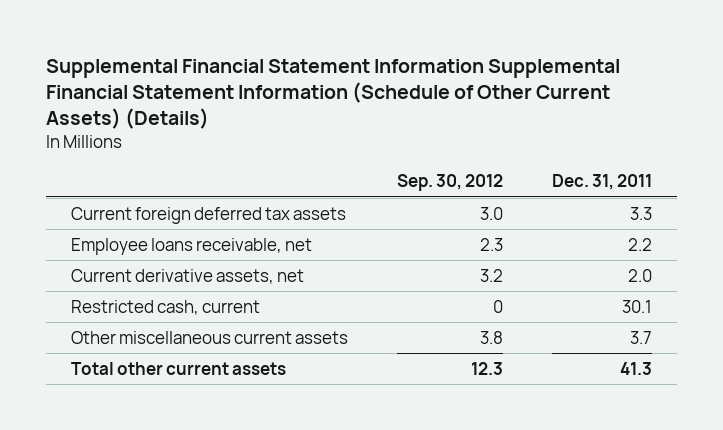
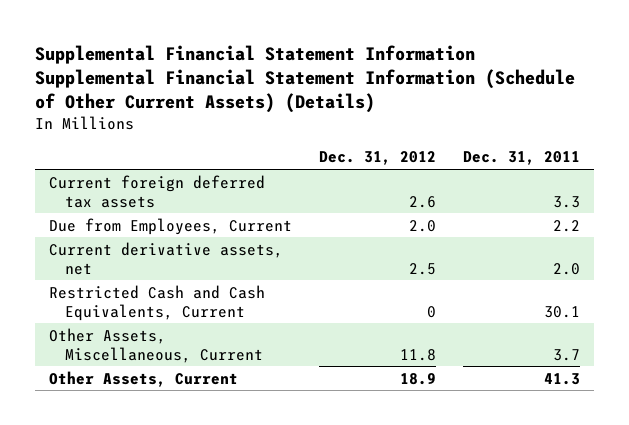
- | Sep. 30, 2012 | Dec. 31, 2011
+ | Dec. 31, 2012 | Dec. 31, 2011
- Employee loans receivable, net | 2.3 | 2.2
+ Due from Employees, Current | 2.0 | 2.2
- Restricted cash, current | 0 | 30.1
- Other miscellaneous current assets | 3.8 | 3.7
- Total other current assets | 12.3 | 41.3
+ Restricted Cash and Cash Equivalents, Current | 0 | 30.1
+ Other Assets, Miscellaneous, Current | 11.8 | 3.7
+ Other Assets, Current | 18.9 | 41.3

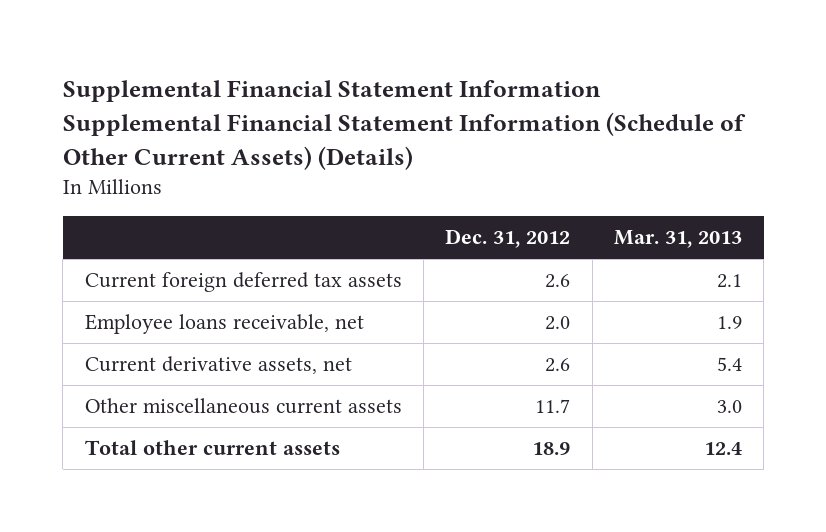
- | Dec. 31, 2012 | Dec. 31, 2011
+ | Dec. 31, 2012 | Mar. 31, 2013
- Due from Employees, Current | 2.0 | 2.2
- Current derivative assets, net | 2.5 | 2.0
- Restricted Cash and Cash Equivalents, Current | 0 | 30.1
- Other Assets, Miscellaneous, Current | 11.8 | 3.7
- Other Assets, Current | 18.9 | 41.3
+ Employee loans receivable, net | 2.0 | 1.9
+ Current derivative assets, net | 2.6 | 5.4
+ Other miscellaneous current assets | 11.7 | 3.0
+ Total other current assets | 18.9 | 12.4

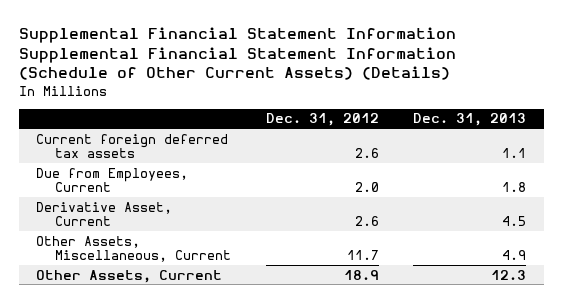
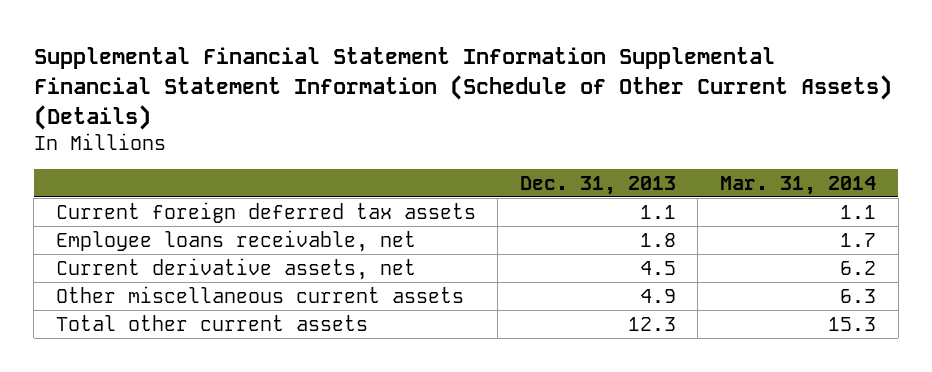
- | Dec. 31, 2012 | Dec. 31, 2013
+ | Dec. 31, 2013 | Mar. 31, 2014
- Due from Employees, Current | 2.0 | 1.8
- Derivative Asset, Current | 2.6 | 4.5
- Other Assets, Miscellaneous, Current | 11.7 | 4.9
- Other Assets, Current | 18.9 | 12.3
+ Employee loans receivable, net | 1.8 | 1.7
+ Current derivative assets, net | 4.5 | 6.2
+ Other miscellaneous current assets | 4.9 | 6.3
+ Total other current assets | 12.3 | 15.3

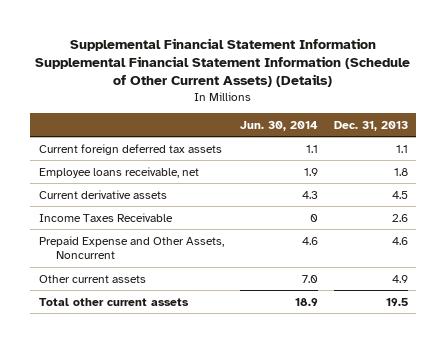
- | Dec. 31, 2013 | Mar. 31, 2014
+ | Jun. 30, 2014 | Dec. 31, 2013
- Current derivative assets, net | 4.5 | 6.2
- Other miscellaneous current assets | 4.9 | 6.3
- Total other current assets | 12.3 | 15.3
+ Current derivative assets | 4.3 | 4.5
+ Income Taxes Receivable | 0 | 2.6
+ Prepaid Expense and Other Assets, Noncurrent | 4.6 | 4.6
+ Other current assets | 7.0 | 4.9
+ Total other current assets | 18.9 | 19.5

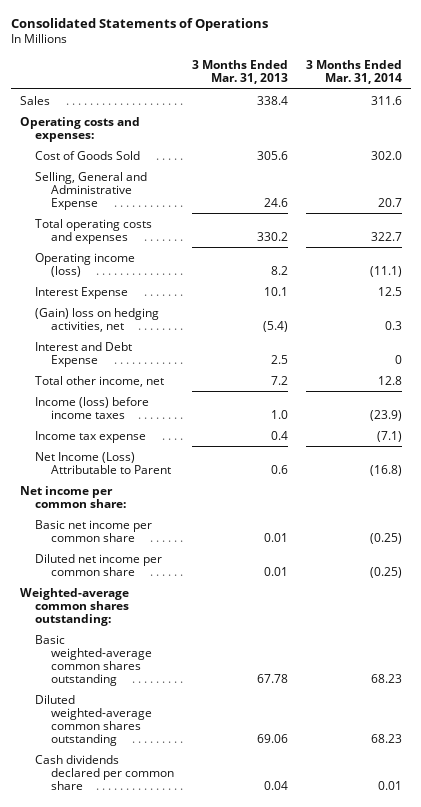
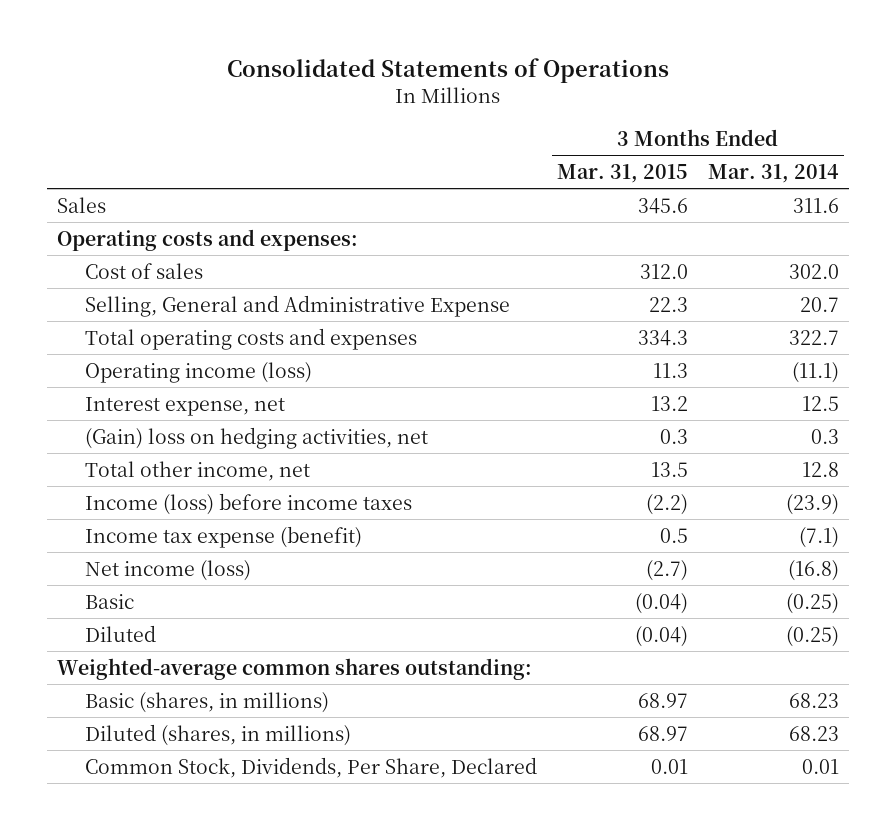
- | 3 Months Ended Mar. 31, 2013 | 3 Months Ended Mar. 31, 2014
+ | 3 Months Ended Mar. 31, 2015 | 3 Months Ended Mar. 31, 2014
- Cost of Goods Sold | 305.6 | 302.0
+ Cost of sales | 312.0 | 302.0
- Interest Expense | 10.1 | 12.5
+ Interest expense, net | 13.2 | 12.5
- Interest and Debt Expense | 2.5 | 0
- Income tax expense | 0.4 | (7.1)
- Net Income (Loss) Attributable to Parent | 0.6 | (16.8)
- Net income per common share:
- Basic net income per common share | 0.01 | (0.25)
- Diluted net income per common share | 0.01 | (0.25)
+ Income tax expense (benefit) | 0.5 | (7.1)
+ Net income (loss) | (2.7) | (16.8)
+ Basic | (0.04) | (0.25)
+ Diluted | (0.04) | (0.25)
- Basic weighted-average common shares outstanding | 67.78 | 68.23
- Diluted weighted-average common shares outstanding | 69.06 | 68.23
- Cash dividends declared per common share | 0.04 | 0.01
+ Basic (shares, in millions) | 68.97 | 68.23
+ Diluted (shares, in millions) | 68.97 | 68.23
+ Common Stock, Dividends, Per Share, Declared | 0.01 | 0.01

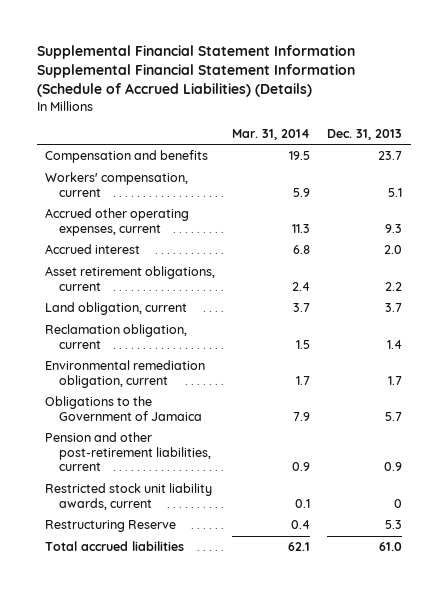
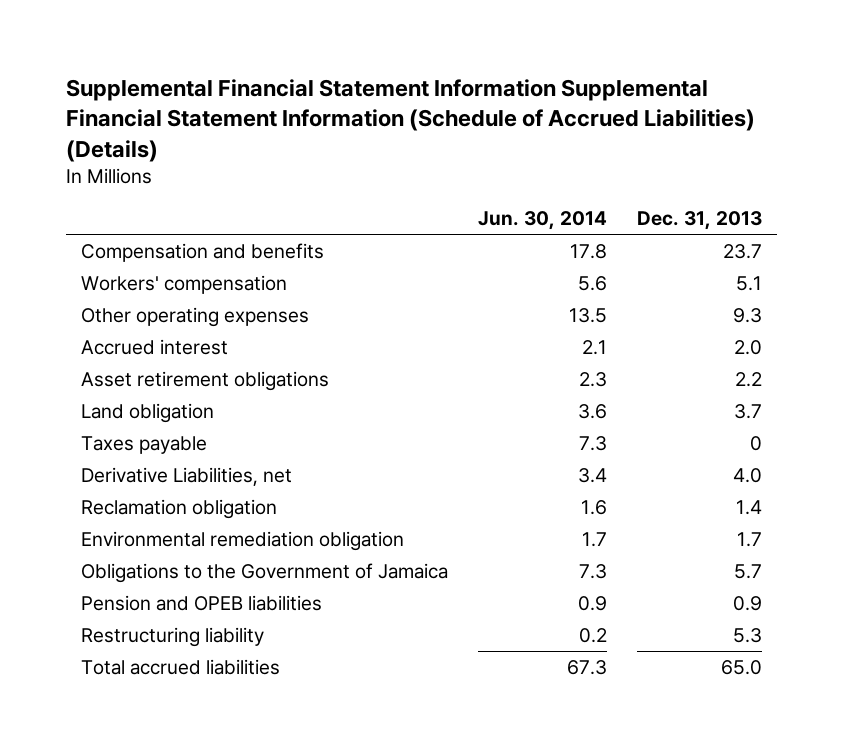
- | Mar. 31, 2014 | Dec. 31, 2013
+ | Jun. 30, 2014 | Dec. 31, 2013
- Workers' compensation, current | 5.9 | 5.1
- Accrued other operating expenses, current | 11.3 | 9.3
+ Workers' compensation | 5.6 | 5.1
+ Other operating expenses | 13.5 | 9.3
- Asset retirement obligations, current | 2.4 | 2.2
- Land obligation, current | 3.7 | 3.7
- Reclamation obligation, current | 1.5 | 1.4
- Environmental remediation obligation, current | 1.7 | 1.7
+ Asset retirement obligations | 2.3 | 2.2
+ Land obligation | 3.6 | 3.7
+ Taxes payable | 7.3 | 0
+ Derivative Liabilities, net | 3.4 | 4.0
+ Reclamation obligation | 1.6 | 1.4
+ Environmental remediation obligation | 1.7 | 1.7
- Pension and other post-retirement liabilities, current | 0.9 | 0.9
- Restricted stock unit liability awards, current | 0.1 | 0
- Restructuring Reserve | 0.4 | 5.3
- Total accrued liabilities | 62.1 | 61.0
+ Pension and OPEB liabilities | 0.9 | 0.9
+ Restructuring liability | 0.2 | 5.3
+ Total accrued liabilities | 67.3 | 65.0

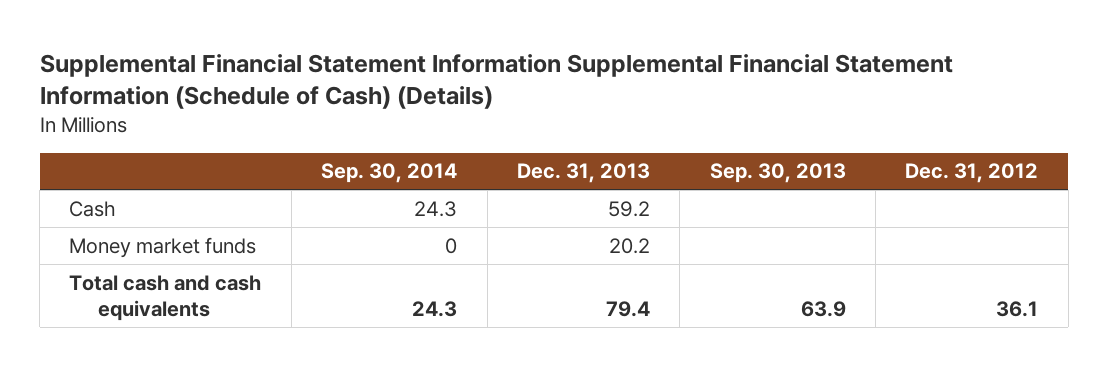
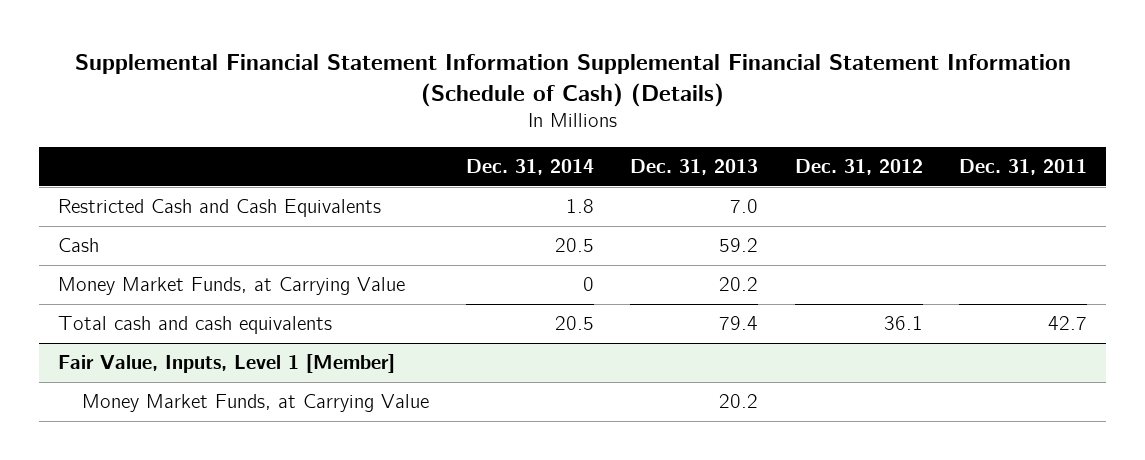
- | Sep. 30, 2014 | Dec. 31, 2013 | Sep. 30, 2013 | Dec. 31, 2012
+ | Dec. 31, 2014 | Dec. 31, 2013 | Dec. 31, 2012 | Dec. 31, 2011
+ Restricted Cash and Cash Equivalents | 1.8 | 7.0 | |
- Money market funds | 0 | 20.2 | |
+ Money Market Funds, at Carrying Value | 0 | 20.2 | |
+ Fair Value, Inputs, Level 1 [Member]
+ Money Market Funds, at Carrying Value | | 20.2 | |

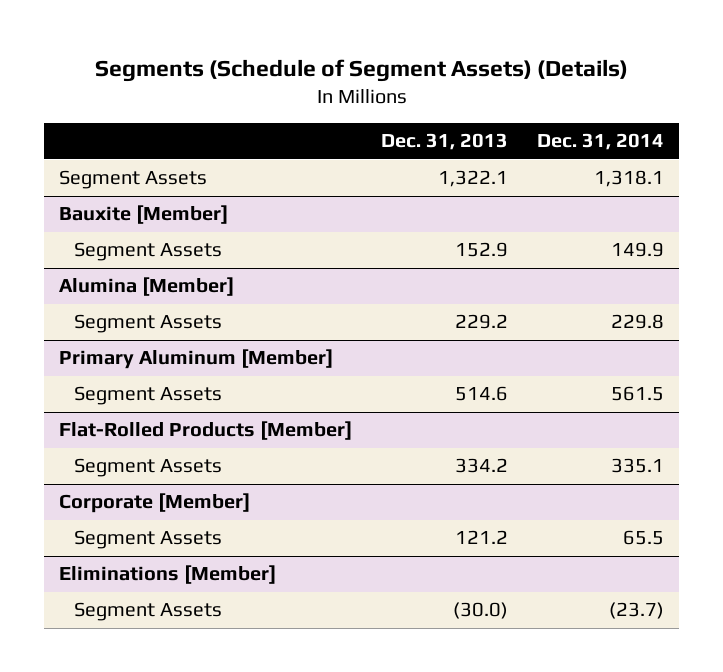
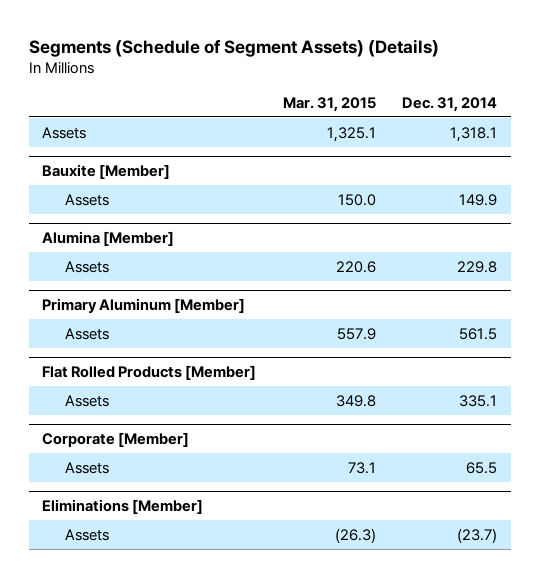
- | Dec. 31, 2013 | Dec. 31, 2014
+ | Mar. 31, 2015 | Dec. 31, 2014
- Segment Assets | 1,322.1 | 1,318.1
+ Assets | 1,325.1 | 1,318.1
@ Bauxite [Member]
- Segment Assets | 152.9 | 149.9
+ Assets | 150.0 | 149.9
@ Alumina [Member]
- Segment Assets | 229.2 | 229.8
+ Assets | 220.6 | 229.8
@ Primary Aluminum [Member]
- Segment Assets | 514.6 | 561.5
- Flat-Rolled Products [Member]
- Segment Assets | 334.2 | 335.1
@ Primary Aluminum [Member]
+ Assets | 557.9 | 561.5
+ Flat Rolled Products [Member]
+ Assets | 349.8 | 335.1
@ Corporate [Member]
- Segment Assets | 121.2 | 65.5
+ Assets | 73.1 | 65.5
@ Eliminations [Member]
- Segment Assets | (30.0) | (23.7)
+ Assets | (26.3) | (23.7)

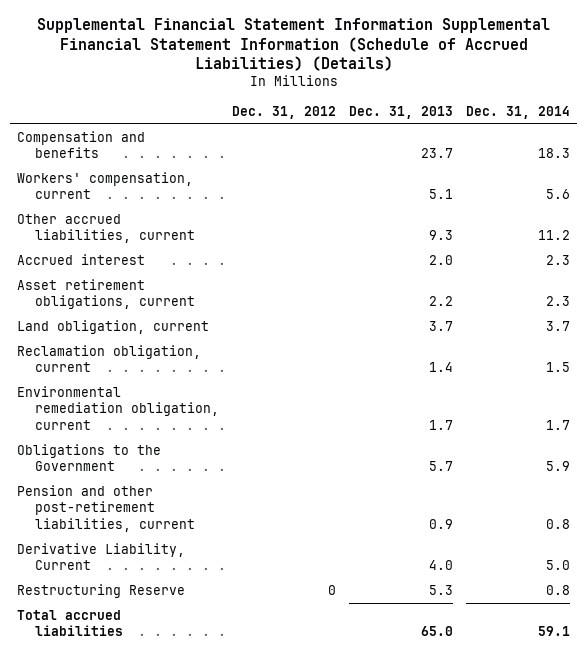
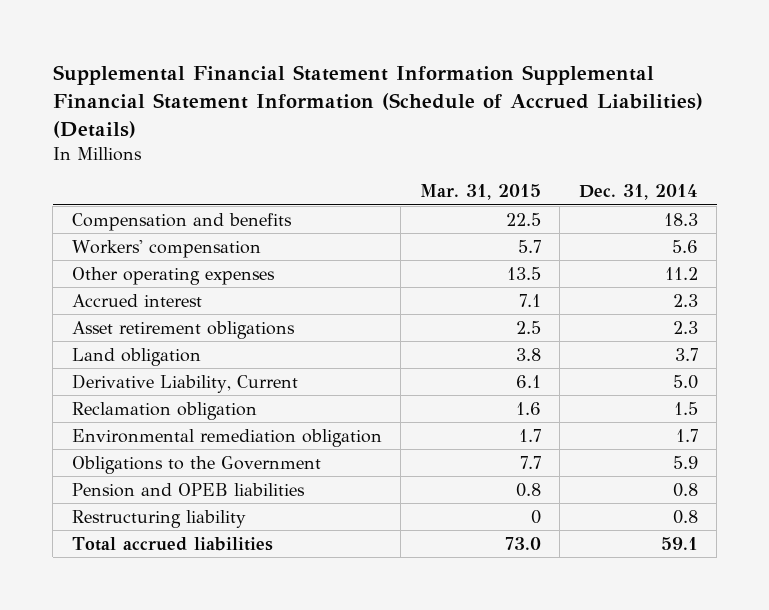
- | Dec. 31, 2012 | Dec. 31, 2013 | Dec. 31, 2014
+ | Mar. 31, 2015 | Dec. 31, 2014
- Workers' compensation, current | | 5.1 | 5.6
- Other accrued liabilities, current | | 9.3 | 11.2
+ Workers' compensation | 5.7 | 5.6
+ Other operating expenses | 13.5 | 11.2
- Asset retirement obligations, current | | 2.2 | 2.3
- Land obligation, current | | 3.7 | 3.7
- Reclamation obligation, current | | 1.4 | 1.5
- Environmental remediation obligation, current | | 1.7 | 1.7
- Pension and other post-retirement liabilities, current | | 0.9 | 0.8
+ Asset retirement obligations | 2.5 | 2.3
+ Land obligation | 3.8 | 3.7
- Restructuring Reserve | 0 | 5.3 | 0.8
+ Reclamation obligation | 1.6 | 1.5
+ Environmental remediation obligation | 1.7 | 1.7
moved down: Obligations to the Government | 7.7 | 5.9
+ Pension and OPEB liabilities | 0.8 | 0.8
+ Restructuring liability | 0 | 0.8

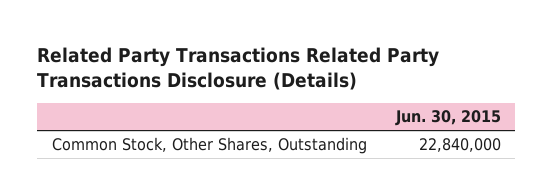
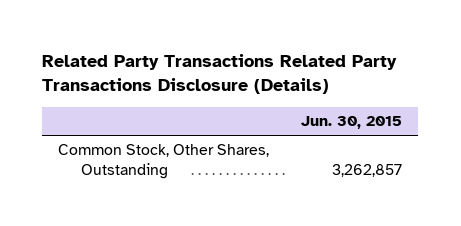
- Common Stock, Other Shares, Outstanding | 22,840,000
+ Common Stock, Other Shares, Outstanding | 3,262,857

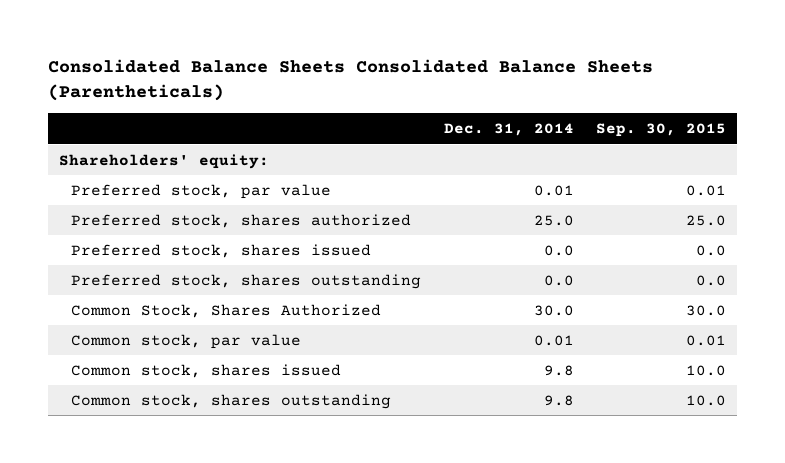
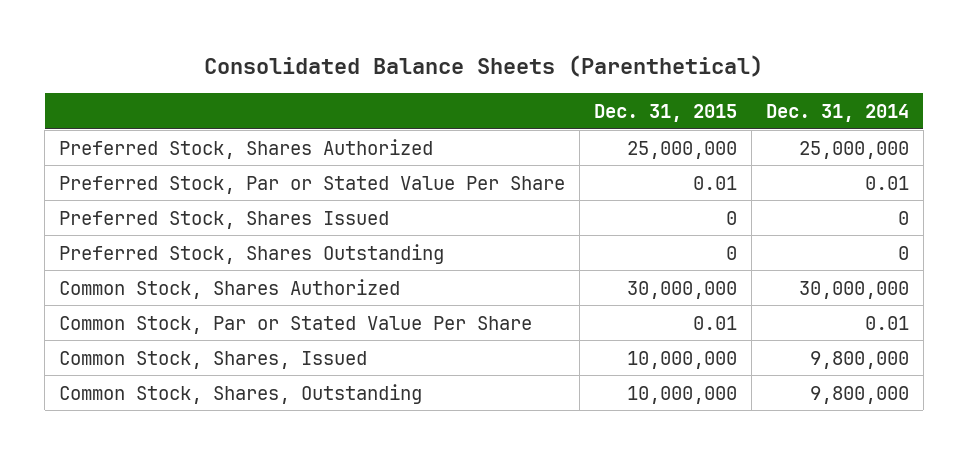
- Consolidated Balance Sheets Consolidated Balance Sheets (Parentheticals)
+ Consolidated Balance Sheets (Parenthetical)
- | Dec. 31, 2014 | Sep. 30, 2015
+ | Dec. 31, 2015 | Dec. 31, 2014
- Shareholders' equity:
- Preferred stock, par value | 0.01 | 0.01
- Preferred stock, shares authorized | 25.0 | 25.0
- Preferred stock, shares issued | 0.0 | 0.0
- Preferred stock, shares outstanding | 0.0 | 0.0
- Common Stock, Shares Authorized | 30.0 | 30.0
- Common stock, par value | 0.01 | 0.01
- Common stock, shares issued | 9.8 | 10.0
- Common stock, shares outstanding | 9.8 | 10.0
+ Preferred Stock, Shares Authorized | 25,000,000 | 25,000,000
+ Preferred Stock, Par or Stated Value Per Share | 0.01 | 0.01
+ Preferred Stock, Shares Issued | 0 | 0
+ Preferred Stock, Shares Outstanding | 0 | 0
+ Common Stock, Shares Authorized | 30,000,000 | 30,000,000
+ Common Stock, Par or Stated Value Per Share | 0.01 | 0.01
+ Common Stock, Shares, Issued | 10,000,000 | 9,800,000
+ Common Stock, Shares, Outstanding | 10,000,000 | 9,800,000

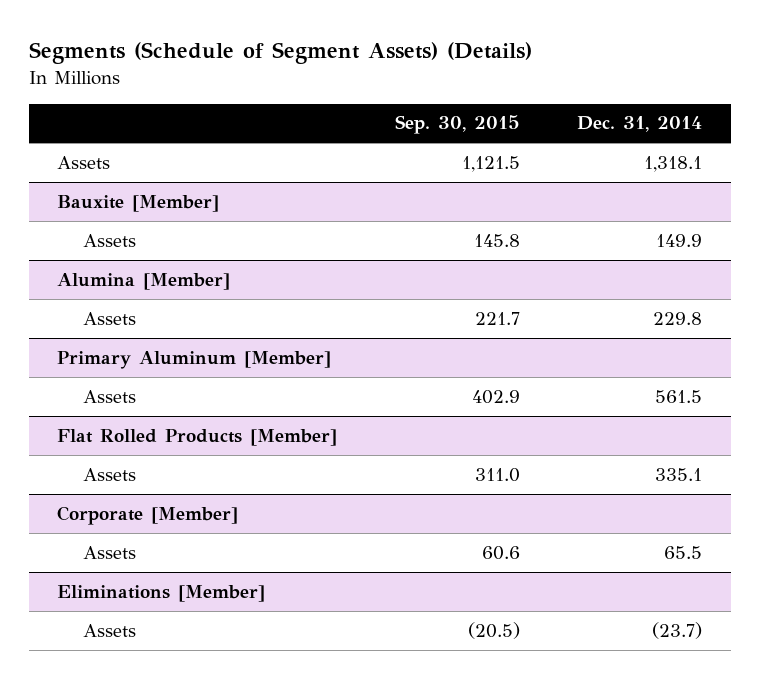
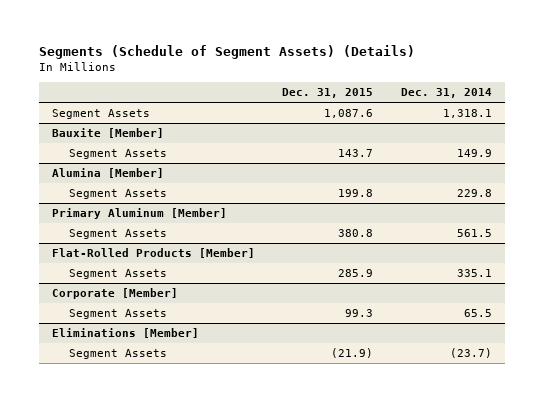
- | Sep. 30, 2015 | Dec. 31, 2014
+ | Dec. 31, 2015 | Dec. 31, 2014
- Assets | 1,121.5 | 1,318.1
+ Segment Assets | 1,087.6 | 1,318.1
@ Bauxite [Member]
- Assets | 145.8 | 149.9
+ Segment Assets | 143.7 | 149.9
@ Alumina [Member]
- Assets | 221.7 | 229.8
+ Segment Assets | 199.8 | 229.8
@ Primary Aluminum [Member]
- Assets | 402.9 | 561.5
- Flat Rolled Products [Member]
- Assets | 311.0 | 335.1
@ Primary Aluminum [Member]
+ Segment Assets | 380.8 | 561.5
+ Flat-Rolled Products [Member]
+ Segment Assets | 285.9 | 335.1
@ Corporate [Member]
- Assets | 60.6 | 65.5
+ Segment Assets | 99.3 | 65.5
@ Eliminations [Member]
- Assets | (20.5) | (23.7)
+ Segment Assets | (21.9) | (23.7)

